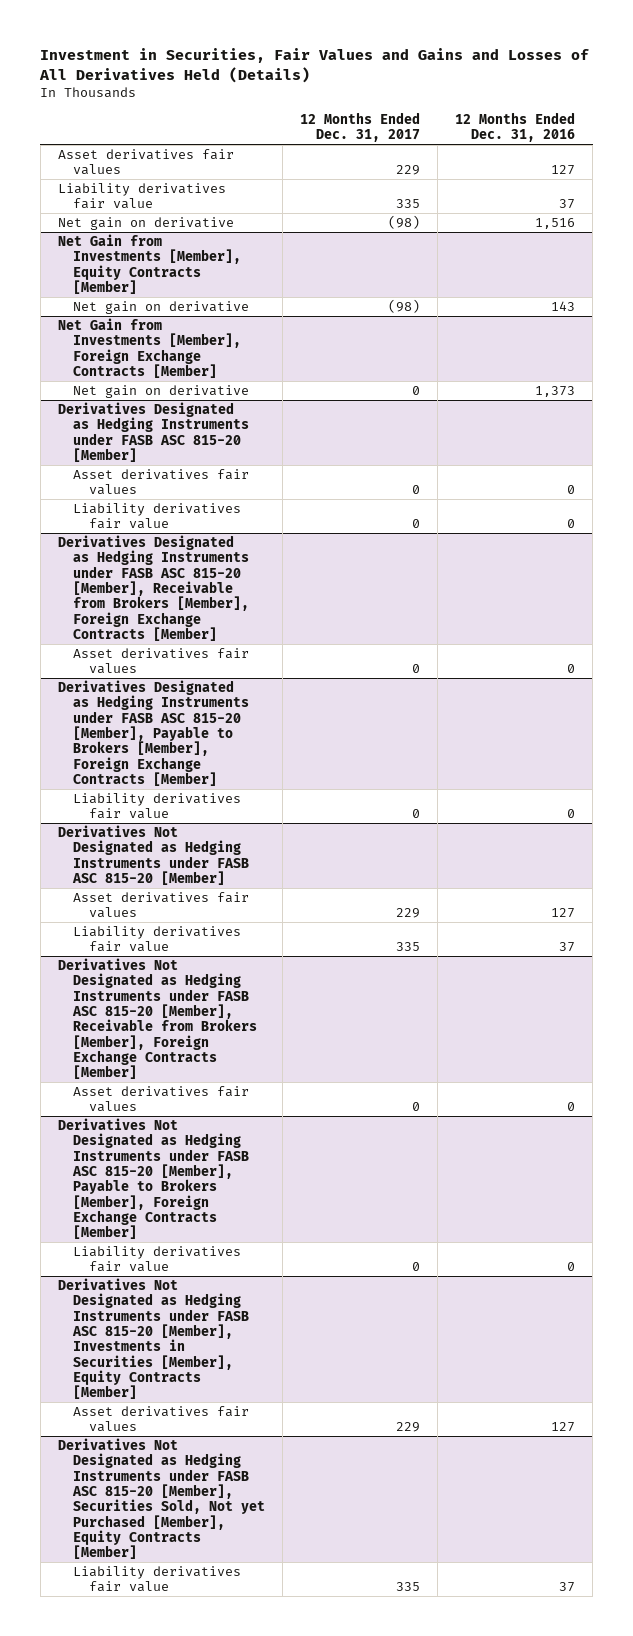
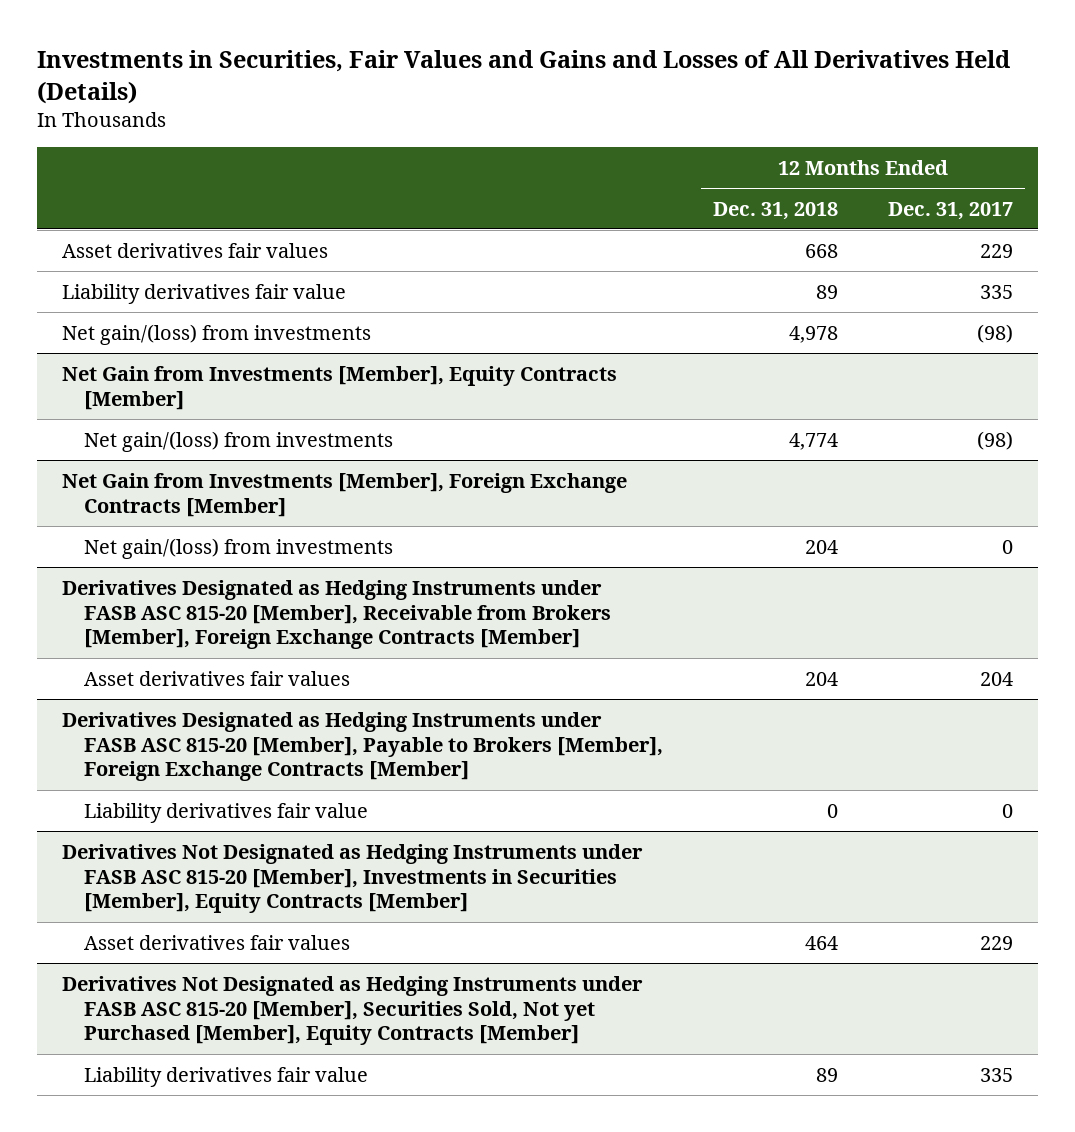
- Investment in Securities, Fair Values and Gains and Losses of All Derivatives Held (Details)
+ Investments in Securities, Fair Values and Gains and Losses of All Derivatives Held (Details)
- | 12 Months Ended Dec. 31, 2017 | 12 Months Ended Dec. 31, 2016
+ | 12 Months Ended Dec. 31, 2018 | 12 Months Ended Dec. 31, 2017
- Net gain on derivative | (98) | 1,516
+ Net gain/(loss) from investments | 4,978 | (98)
@ Net Gain from Investments [Member], Equity Contracts [Member]
- Net gain on derivative | (98) | 143
+ Net gain/(loss) from investments | 4,774 | (98)
@ Net Gain from Investments [Member], Foreign Exchange Contracts [Member]
- Net gain on derivative | 0 | 1,373
- Derivatives Designated as Hedging Instruments under FASB ASC 815-20 [Member]
- Asset derivatives fair values | 0 | 0
- Liability derivatives fair value | 0 | 0
@ Net Gain from Investments [Member], Foreign Exchange Contracts [Member]
+ Net gain/(loss) from investments | 204 | 0
@ Derivatives Designated as Hedging Instruments under FASB ASC 815-20 [Member], Receivable from Brokers [Member], Foreign Exchange Contracts [Member]
- Asset derivatives fair values | 0 | 0
+ Asset derivatives fair values | 204 | 204
- Derivatives Not Designated as Hedging Instruments under FASB ASC 815-20 [Member]
- Asset derivatives fair values | 229 | 127
- Liability derivatives fair value | 335 | 37
- Derivatives Not Designated as Hedging Instruments under FASB ASC 815-20 [Member], Receivable from Brokers [Member], Foreign Exchange Contracts [Member]
- Asset derivatives fair values | 0 | 0
- Derivatives Not Designated as Hedging Instruments under FASB ASC 815-20 [Member], Payable to Brokers [Member], Foreign Exchange Contracts [Member]
- Liability derivatives fair value | 0 | 0

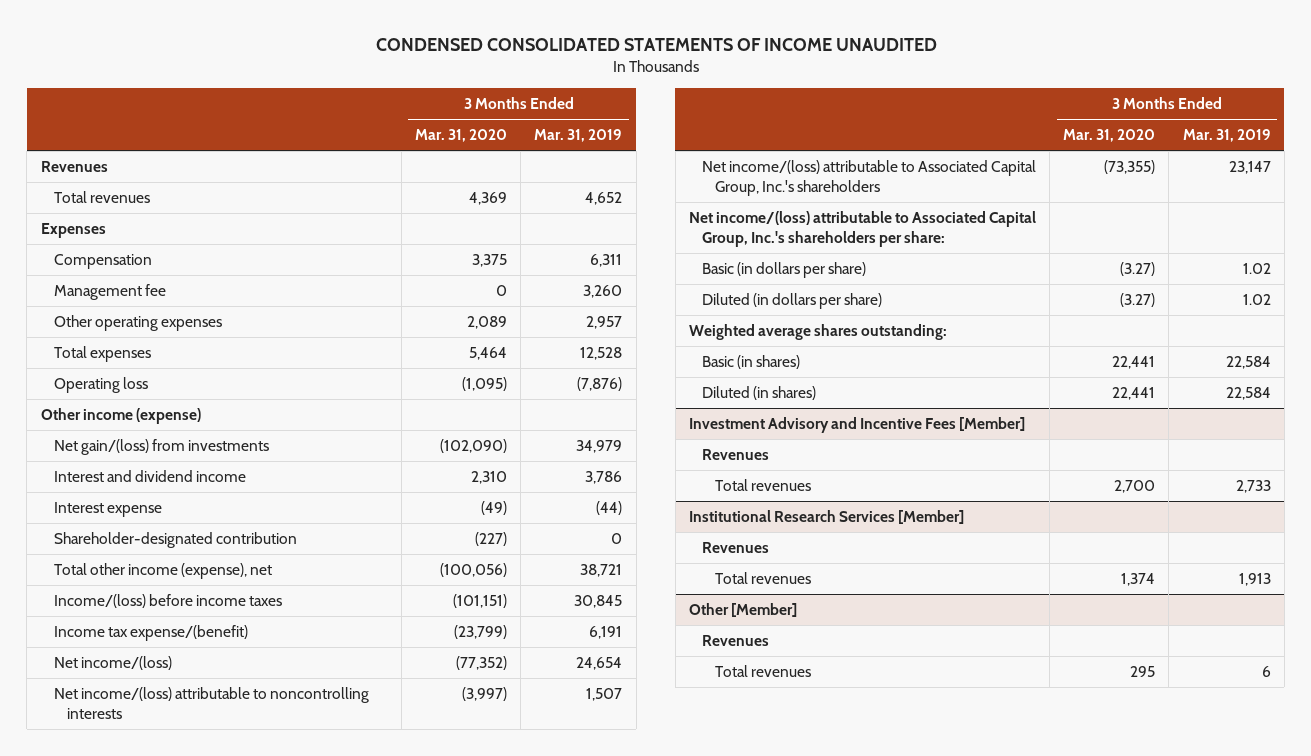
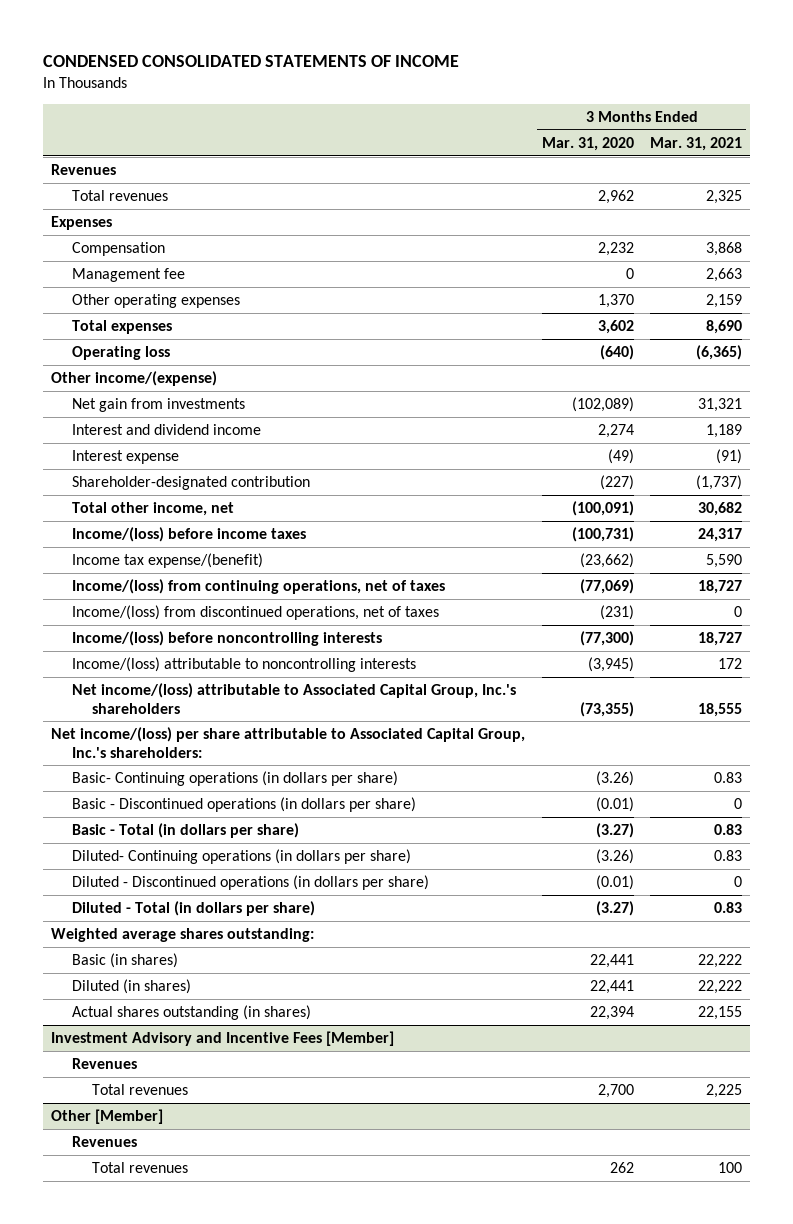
- CONDENSED CONSOLIDATED STATEMENTS OF INCOME UNAUDITED
+ CONDENSED CONSOLIDATED STATEMENTS OF INCOME
- | 3 Months Ended Mar. 31, 2020 | 3 Months Ended Mar. 31, 2019
+ | 3 Months Ended Mar. 31, 2020 | 3 Months Ended Mar. 31, 2021
- Total revenues | 4,369 | 4,652
+ Total revenues | 2,962 | 2,325
- Compensation | 3,375 | 6,311
+ Compensation | 2,232 | 3,868
- Other operating expenses | 2,089 | 2,957
- Total expenses | 5,464 | 12,528
- Operating loss | (1,095) | (7,876)
- Other income (expense)
- Net gain/(loss) from investments | (102,090) | 34,979
- Interest and dividend income | 2,310 | 3,786
+ Other operating expenses | 1,370 | 2,159
+ Total expenses | 3,602 | 8,690
+ Operating loss | (640) | (6,365)
+ Other income/(expense)
+ Net gain from investments | (102,089) | 31,321
+ Interest and dividend income | 2,274 | 1,189
- Total other income (expense), net | (100,056) | 38,721
- Income/(loss) before income taxes | (101,151) | 30,845
- Income tax expense/(benefit) | (23,799) | 6,191
- Net income/(loss) | (77,352) | 24,654
- Net income/(loss) attributable to noncontrolling interests | (3,997) | 1,507
+ Total other income, net | (100,091) | 30,682
+ Income/(loss) before income taxes | (100,731) | 24,317
+ Income tax expense/(benefit) | (23,662) | 5,590
+ Income/(loss) from continuing operations, net of taxes | (77,069) | 18,727
+ Income/(loss) from discontinued operations, net of taxes | (231) | 0
+ Income/(loss) before noncontrolling interests | (77,300) | 18,727
+ Income/(loss) attributable to noncontrolling interests | (3,945) | 172
- Net income/(loss) attributable to Associated Capital Group, Inc.'s shareholders per share:
- Basic (in dollars per share) | (3.27) | 1.02
- Diluted (in dollars per share) | (3.27) | 1.02
+ Net income/(loss) per share attributable to Associated Capital Group, Inc.'s shareholders:
+ Basic- Continuing operations (in dollars per share) | (3.26) | 0.83
+ Basic - Discontinued operations (in dollars per share) | (0.01) | 0
+ Basic - Total (in dollars per share) | (3.27) | 0.83
+ Diluted- Continuing operations (in dollars per share) | (3.26) | 0.83
+ Diluted - Discontinued operations (in dollars per share) | (0.01) | 0
+ Diluted - Total (in dollars per share) | (3.27) | 0.83
+ Actual shares outstanding (in shares) | 22,394 | 22,155
- Institutional Research Services [Member]
- Revenues
- Total revenues | 1,374 | 1,913
@ Other [Member]
- Total revenues | 295 | 6
+ Total revenues | 262 | 100

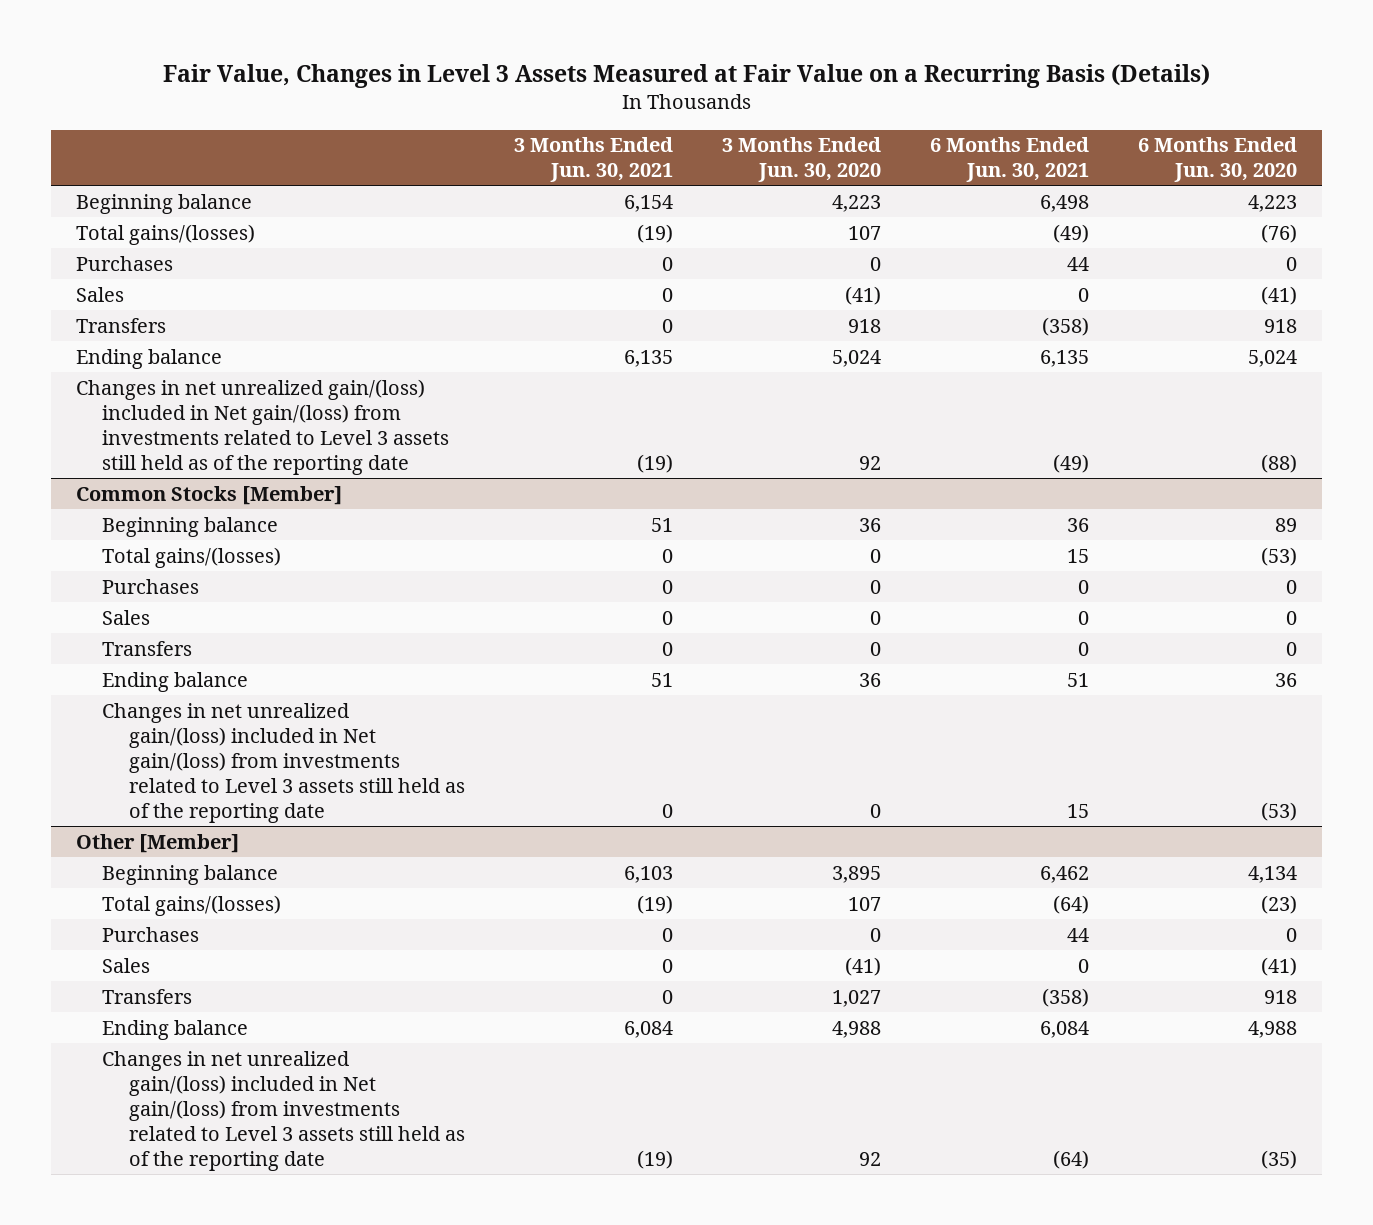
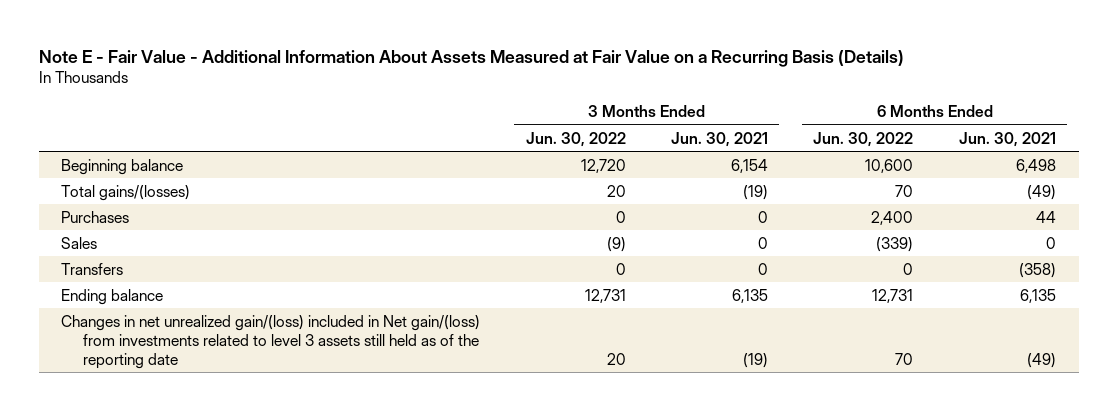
- Fair Value, Changes in Level 3 Assets Measured at Fair Value on a Recurring Basis (Details)
+ Note E - Fair Value - Additional Information About Assets Measured at Fair Value on a Recurring Basis (Details)
- | 3 Months Ended Jun. 30, 2021 | 3 Months Ended Jun. 30, 2020 | 6 Months Ended Jun. 30, 2021 | 6 Months Ended Jun. 30, 2020
+ | 3 Months Ended Jun. 30, 2022 | 3 Months Ended Jun. 30, 2021 | 6 Months Ended Jun. 30, 2022 | 6 Months Ended Jun. 30, 2021
- Changes in net unrealized gain/(loss) included in Net gain/(loss) from investments related to Level 3 assets still held as of the reporting date | (19) | 92 | (49) | (88)
- Common Stocks [Member]
- Beginning balance | 51 | 36 | 36 | 89
- Total gains/(losses) | 0 | 0 | 15 | (53)
- Purchases | 0 | 0 | 0 | 0
- Sales | 0 | 0 | 0 | 0
- Transfers | 0 | 0 | 0 | 0
- Ending balance | 51 | 36 | 51 | 36
- Changes in net unrealized gain/(loss) included in Net gain/(loss) from investments related to Level 3 assets still held as of the reporting date | 0 | 0 | 15 | (53)
- Other [Member]
- Beginning balance | 6,103 | 3,895 | 6,462 | 4,134
- Total gains/(losses) | (19) | 107 | (64) | (23)
- Purchases | 0 | 0 | 44 | 0
- Sales | 0 | (41) | 0 | (41)
- Transfers | 0 | 1,027 | (358) | 918
- Ending balance | 6,084 | 4,988 | 6,084 | 4,988
- Changes in net unrealized gain/(loss) included in Net gain/(loss) from investments related to Level 3 assets still held as of the reporting date | (19) | 92 | (64) | (35)
+ Changes in net unrealized gain/(loss) included in Net gain/(loss) from investments related to level 3 assets still held as of the reporting date | 20 | (19) | 70 | (49)

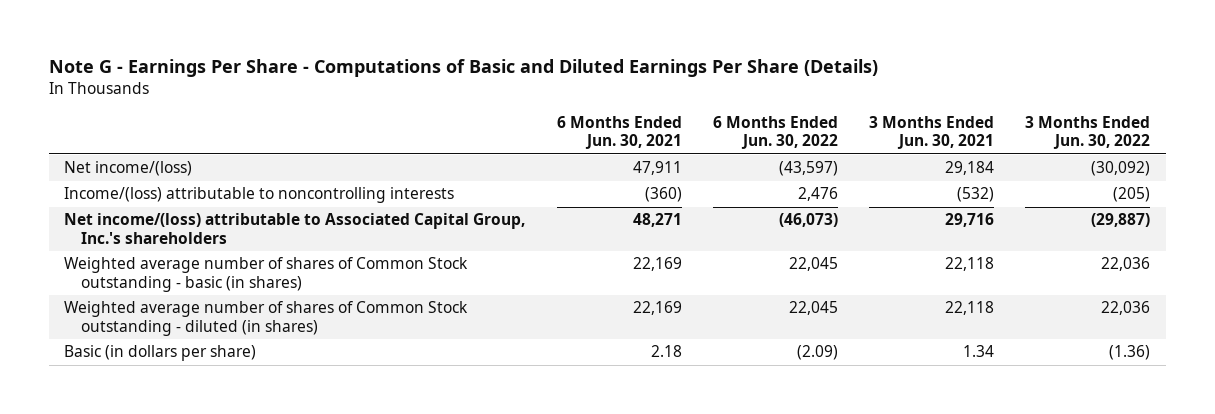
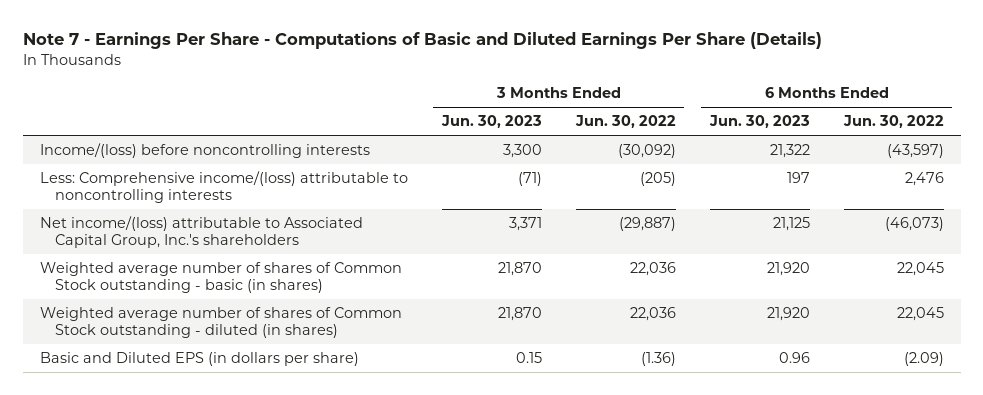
- Note G - Earnings Per Share - Computations of Basic and Diluted Earnings Per Share (Details)
+ Note 7 - Earnings Per Share - Computations of Basic and Diluted Earnings Per Share (Details)
- | 6 Months Ended Jun. 30, 2021 | 6 Months Ended Jun. 30, 2022 | 3 Months Ended Jun. 30, 2021 | 3 Months Ended Jun. 30, 2022
+ | 3 Months Ended Jun. 30, 2023 | 3 Months Ended Jun. 30, 2022 | 6 Months Ended Jun. 30, 2023 | 6 Months Ended Jun. 30, 2022
- Net income/(loss) | 47,911 | (43,597) | 29,184 | (30,092)
- Income/(loss) attributable to noncontrolling interests | (360) | 2,476 | (532) | (205)
+ Income/(loss) before noncontrolling interests | 3,300 | (30,092) | 21,322 | (43,597)
+ Less: Comprehensive income/(loss) attributable to noncontrolling interests | (71) | (205) | 197 | 2,476
- Basic (in dollars per share) | 2.18 | (2.09) | 1.34 | (1.36)
+ Basic and Diluted EPS (in dollars per share) | 0.15 | (1.36) | 0.96 | (2.09)

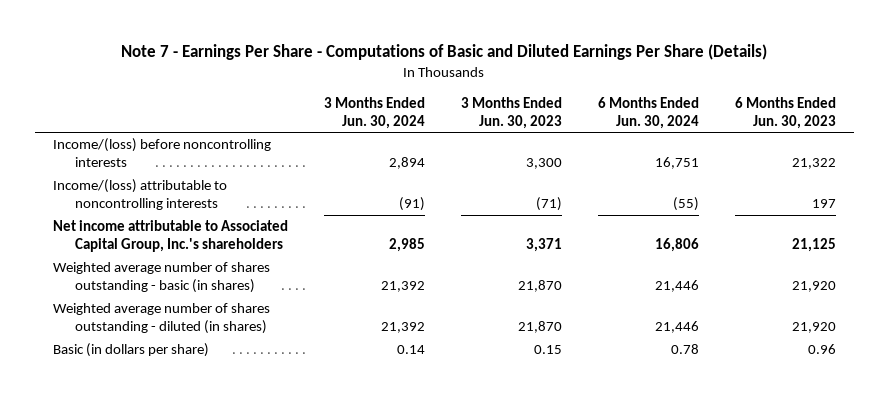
- | 3 Months Ended Jun. 30, 2023 | 3 Months Ended Jun. 30, 2022 | 6 Months Ended Jun. 30, 2023 | 6 Months Ended Jun. 30, 2022
+ | 3 Months Ended Jun. 30, 2024 | 3 Months Ended Jun. 30, 2023 | 6 Months Ended Jun. 30, 2024 | 6 Months Ended Jun. 30, 2023
- Less: Comprehensive income/(loss) attributable to noncontrolling interests | (71) | (205) | 197 | 2,476
- Net income/(loss) attributable to Associated Capital Group, Inc.'s shareholders | 3,371 | (29,887) | 21,125 | (46,073)
- Weighted average number of shares of Common Stock outstanding - basic (in shares) | 21,870 | 22,036 | 21,920 | 22,045
- Weighted average number of shares of Common Stock outstanding - diluted (in shares) | 21,870 | 22,036 | 21,920 | 22,045
- Basic and Diluted EPS (in dollars per share) | 0.15 | (1.36) | 0.96 | (2.09)
+ Income/(loss) attributable to noncontrolling interests | (91) | (71) | (55) | 197
+ Net income attributable to Associated Capital Group, Inc.'s shareholders | 2,985 | 3,371 | 16,806 | 21,125
+ Weighted average number of shares outstanding - basic (in shares) | 21,392 | 21,870 | 21,446 | 21,920
+ Weighted average number of shares outstanding - diluted (in shares) | 21,392 | 21,870 | 21,446 | 21,920
+ Basic (in dollars per share) | 0.14 | 0.15 | 0.78 | 0.96

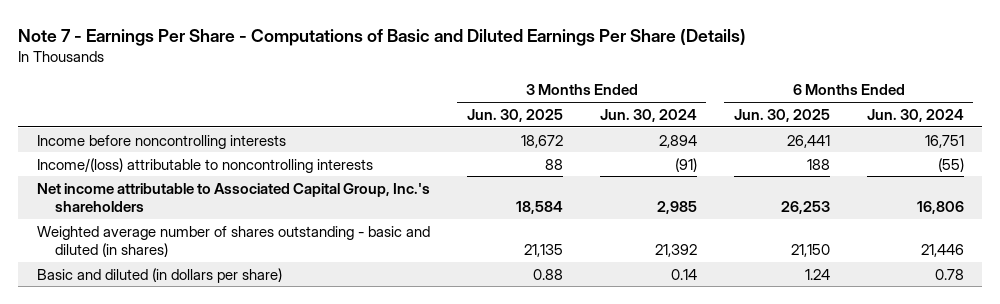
- | 3 Months Ended Jun. 30, 2024 | 3 Months Ended Jun. 30, 2023 | 6 Months Ended Jun. 30, 2024 | 6 Months Ended Jun. 30, 2023
+ | 3 Months Ended Jun. 30, 2025 | 3 Months Ended Jun. 30, 2024 | 6 Months Ended Jun. 30, 2025 | 6 Months Ended Jun. 30, 2024
- Income/(loss) before noncontrolling interests | 2,894 | 3,300 | 16,751 | 21,322
+ Income before noncontrolling interests | 18,672 | 2,894 | 26,441 | 16,751
- Weighted average number of shares outstanding - basic (in shares) | 21,392 | 21,870 | 21,446 | 21,920
- Weighted average number of shares outstanding - diluted (in shares) | 21,392 | 21,870 | 21,446 | 21,920
- Basic (in dollars per share) | 0.14 | 0.15 | 0.78 | 0.96
+ Weighted average number of shares outstanding - basic and diluted (in shares) | 21,135 | 21,392 | 21,150 | 21,446
+ Basic and diluted (in dollars per share) | 0.88 | 0.14 | 1.24 | 0.78

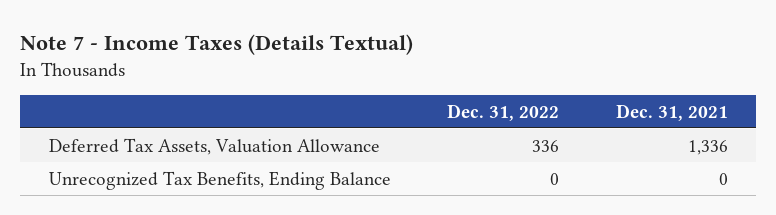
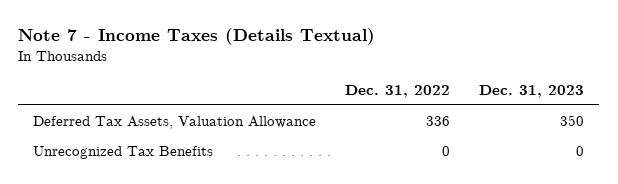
- | Dec. 31, 2022 | Dec. 31, 2021
+ | Dec. 31, 2022 | Dec. 31, 2023
- Unrecognized Tax Benefits, Ending Balance | 0 | 0
+ Unrecognized Tax Benefits | 0 | 0

